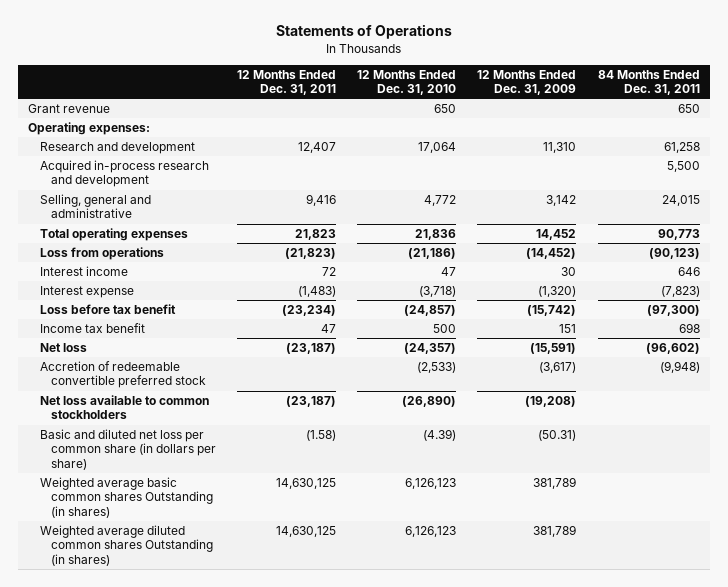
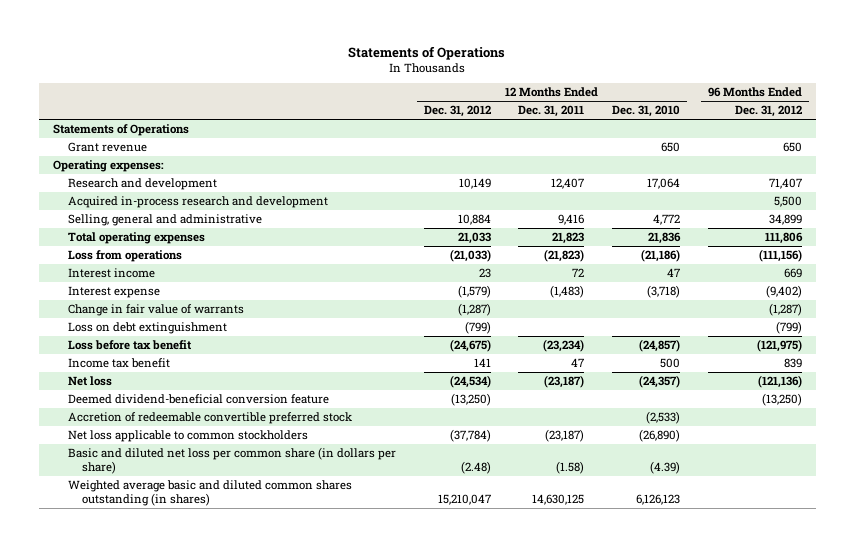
- | 12 Months Ended Dec. 31, 2011 | 12 Months Ended Dec. 31, 2010 | 12 Months Ended Dec. 31, 2009 | 84 Months Ended Dec. 31, 2011
+ | 12 Months Ended Dec. 31, 2012 | 12 Months Ended Dec. 31, 2011 | 12 Months Ended Dec. 31, 2010 | 96 Months Ended Dec. 31, 2012
+ Statements of Operations
+ Change in fair value of warrants | (1,287) | | | (1,287)
+ Loss on debt extinguishment | (799) | | | (799)
+ Deemed dividend-beneficial conversion feature | (13,250) | | | (13,250)
- Net loss available to common stockholders | (23,187) | (26,890) | (19,208) |
+ Net loss applicable to common stockholders | (37,784) | (23,187) | (26,890) |
- Weighted average basic common shares Outstanding (in shares) | 14,630,125 | 6,126,123 | 381,789 |
- Weighted average diluted common shares Outstanding (in shares) | 14,630,125 | 6,126,123 | 381,789 |
+ Weighted average basic and diluted common shares outstanding (in shares) | 15,210,047 | 14,630,125 | 6,126,123 |

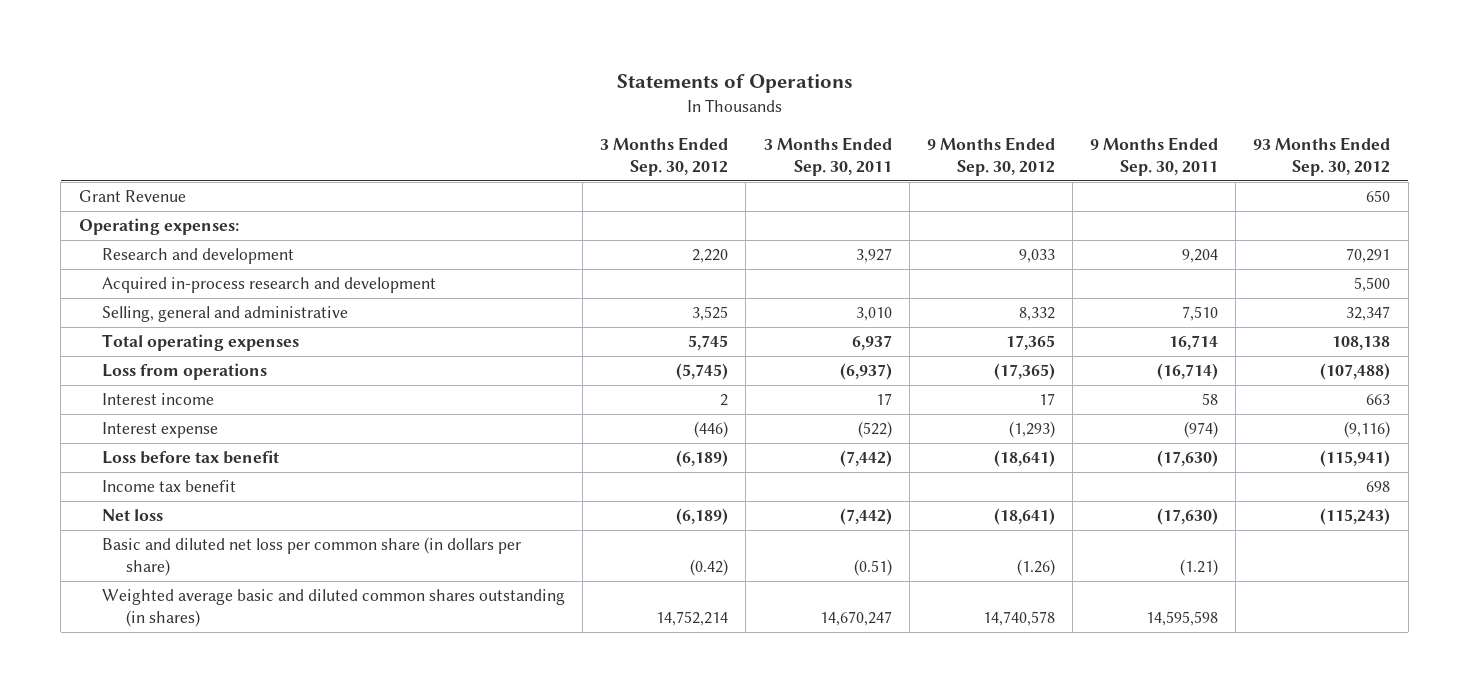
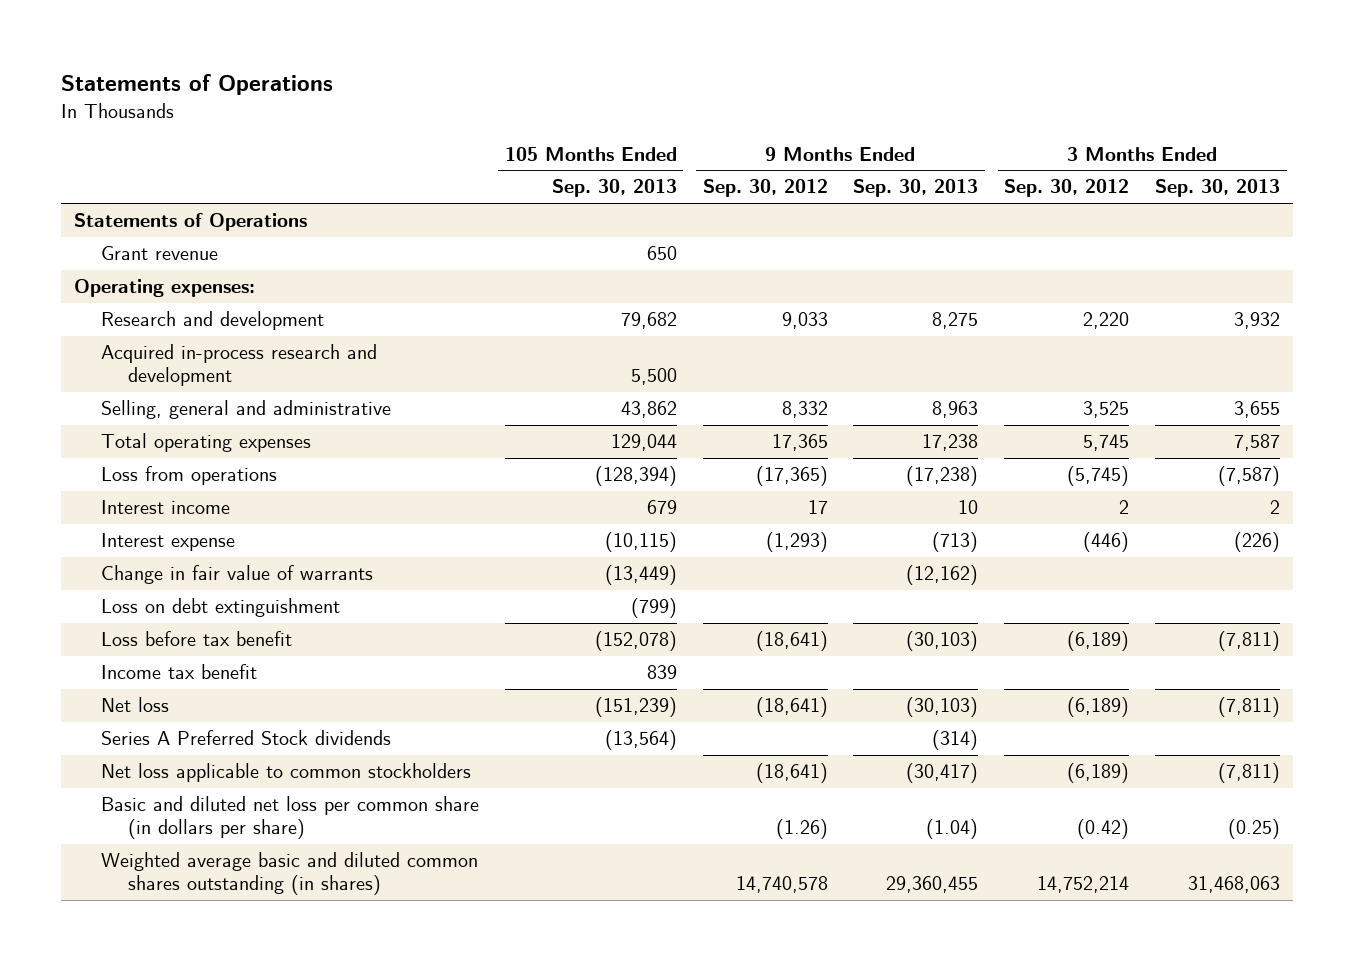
- | 3 Months Ended Sep. 30, 2012 | 3 Months Ended Sep. 30, 2011 | 9 Months Ended Sep. 30, 2012 | 9 Months Ended Sep. 30, 2011 | 93 Months Ended Sep. 30, 2012
+ | 105 Months Ended Sep. 30, 2013 | 9 Months Ended Sep. 30, 2012 | 9 Months Ended Sep. 30, 2013 | 3 Months Ended Sep. 30, 2012 | 3 Months Ended Sep. 30, 2013
- Grant Revenue | | | | | 650
+ Statements of Operations
+ Grant revenue | 650 | | | |
+ Change in fair value of warrants | (13,449) | | (12,162) | |
+ Loss on debt extinguishment | (799) | | | |
+ Series A Preferred Stock dividends | (13,564) | | (314) | |
+ Net loss applicable to common stockholders | | (18,641) | (30,417) | (6,189) | (7,811)

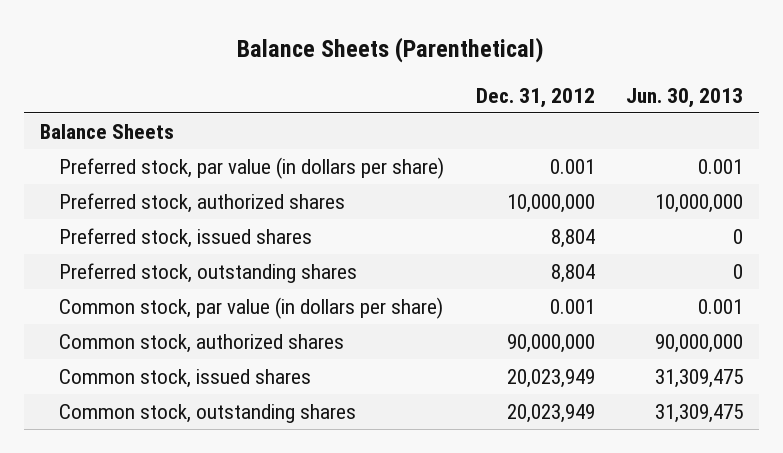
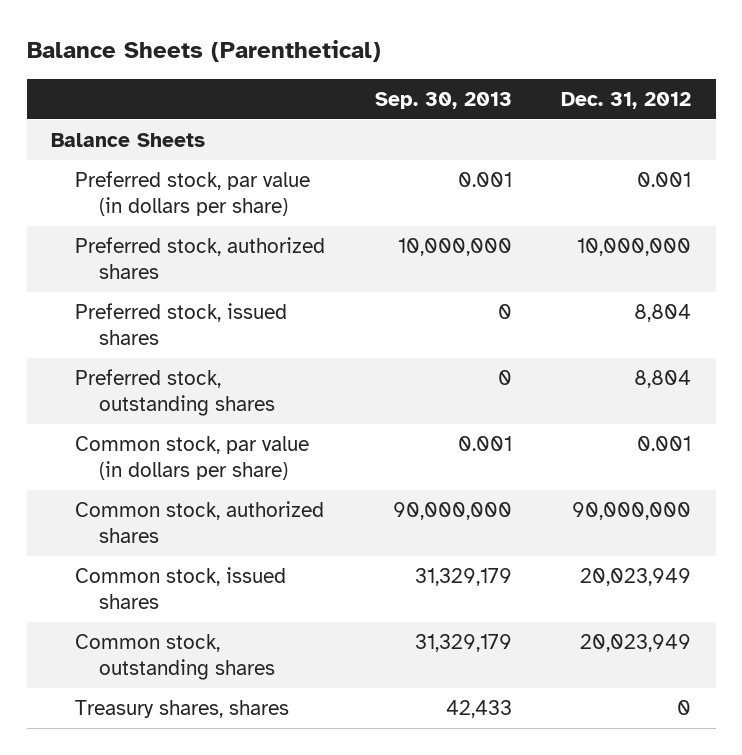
- | Dec. 31, 2012 | Jun. 30, 2013
+ | Sep. 30, 2013 | Dec. 31, 2012
+ Treasury shares, shares | 42,433 | 0

